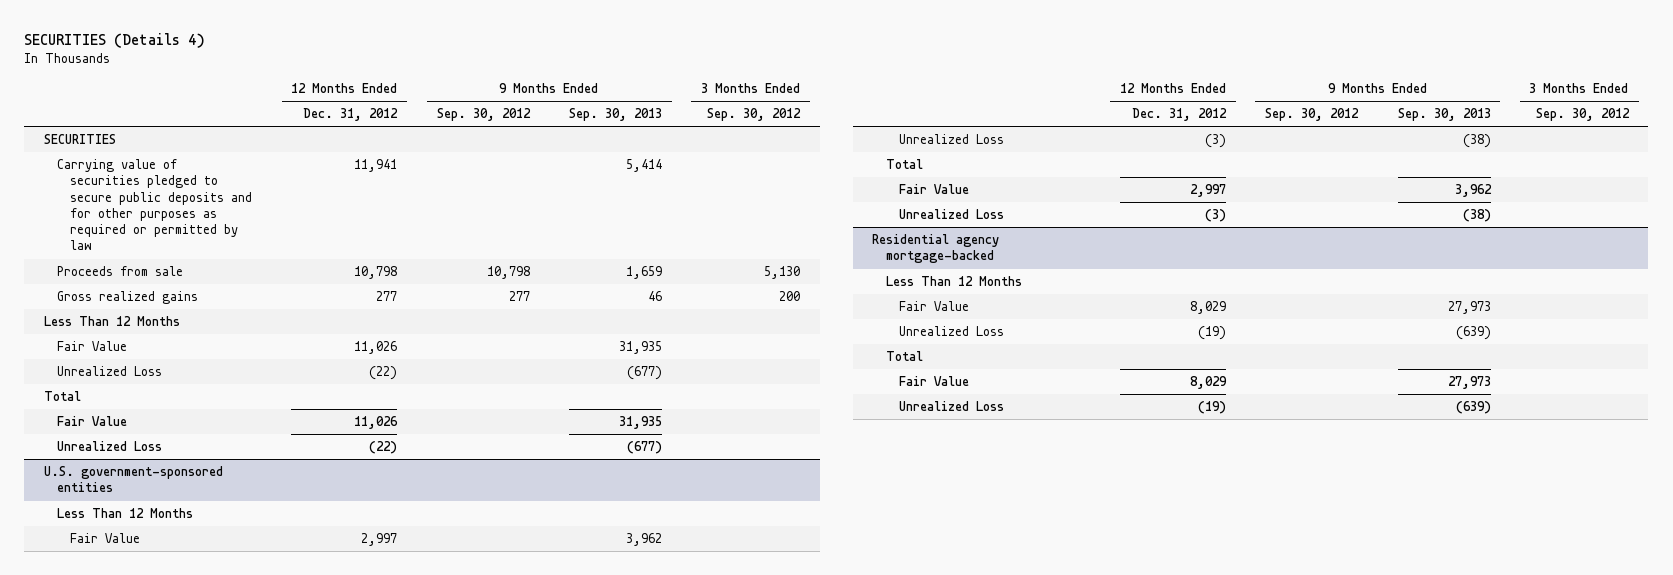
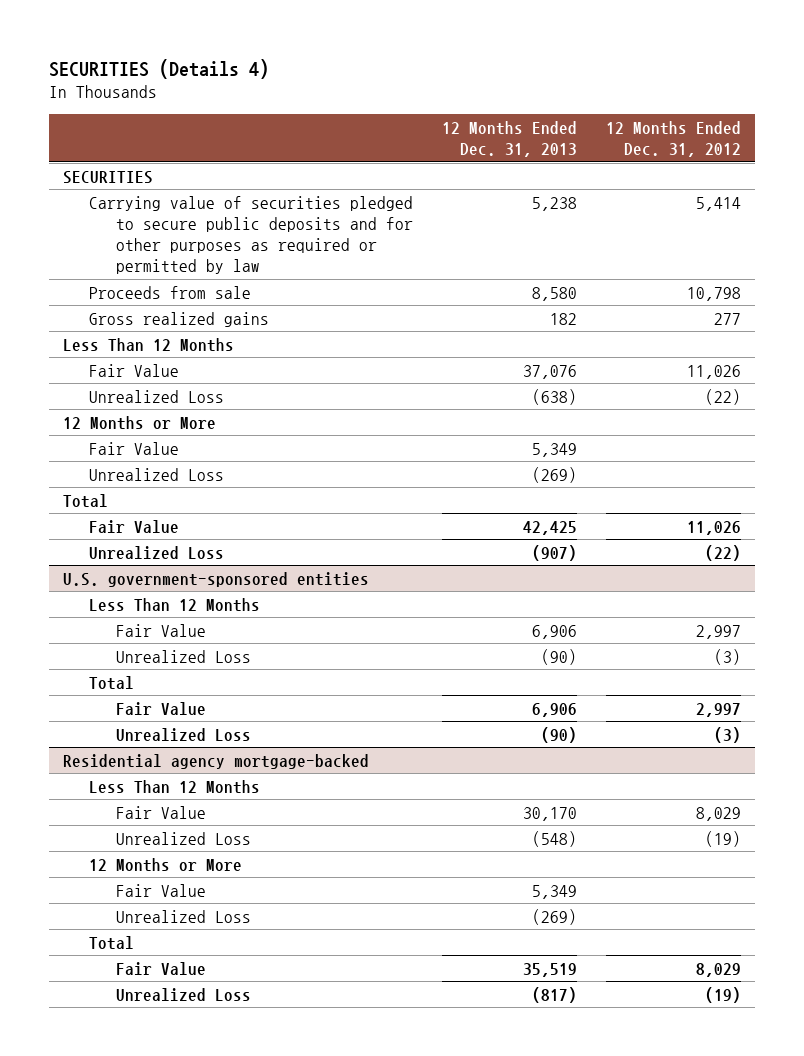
- | 12 Months Ended Dec. 31, 2012 | 9 Months Ended Sep. 30, 2012 | 9 Months Ended Sep. 30, 2013 | 3 Months Ended Sep. 30, 2012
+ | 12 Months Ended Dec. 31, 2013 | 12 Months Ended Dec. 31, 2012
- Carrying value of securities pledged to secure public deposits and for other purposes as required or permitted by law | 11,941 | | 5,414 |
+ Carrying value of securities pledged to secure public deposits and for other purposes as required or permitted by law | 5,238 | 5,414
+ 12 Months or More
+ Fair Value | 5,349 |
+ Unrealized Loss | (269) |
@ Residential agency mortgage-backed
+ 12 Months or More
+ Fair Value | 5,349 |
+ Unrealized Loss | (269) |

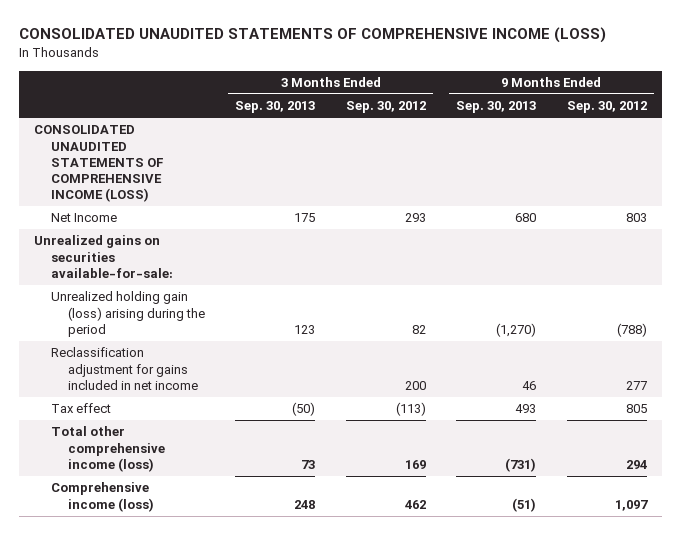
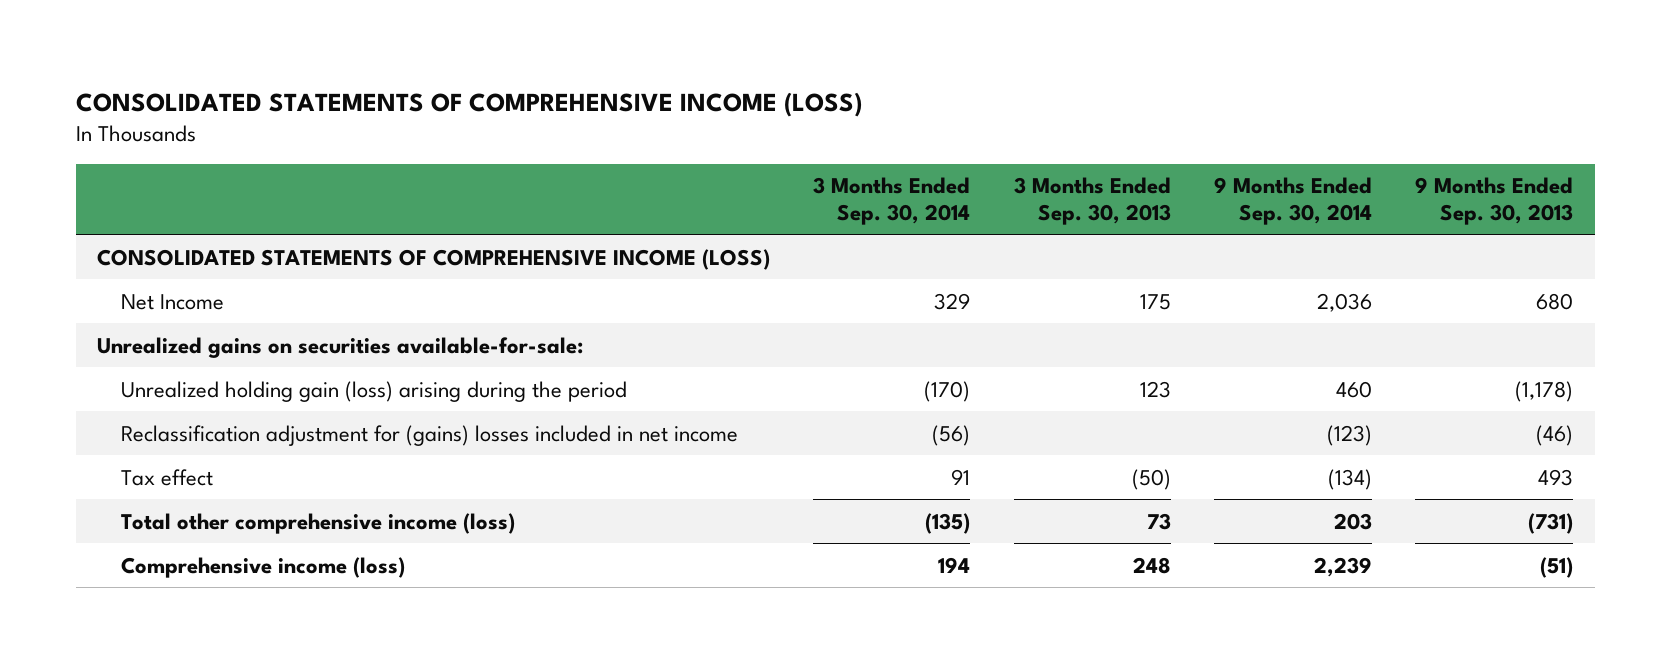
- CONSOLIDATED UNAUDITED STATEMENTS OF COMPREHENSIVE INCOME (LOSS)
+ CONSOLIDATED STATEMENTS OF COMPREHENSIVE INCOME (LOSS)
- | 3 Months Ended Sep. 30, 2013 | 3 Months Ended Sep. 30, 2012 | 9 Months Ended Sep. 30, 2013 | 9 Months Ended Sep. 30, 2012
+ | 3 Months Ended Sep. 30, 2014 | 3 Months Ended Sep. 30, 2013 | 9 Months Ended Sep. 30, 2014 | 9 Months Ended Sep. 30, 2013
- CONSOLIDATED UNAUDITED STATEMENTS OF COMPREHENSIVE INCOME (LOSS)
+ CONSOLIDATED STATEMENTS OF COMPREHENSIVE INCOME (LOSS)
- Unrealized holding gain (loss) arising during the period | 123 | 82 | (1,270) | (788)
- Reclassification adjustment for gains included in net income | | 200 | 46 | 277
+ Unrealized holding gain (loss) arising during the period | (170) | 123 | 460 | (1,178)
+ Reclassification adjustment for (gains) losses included in net income | (56) | | (123) | (46)

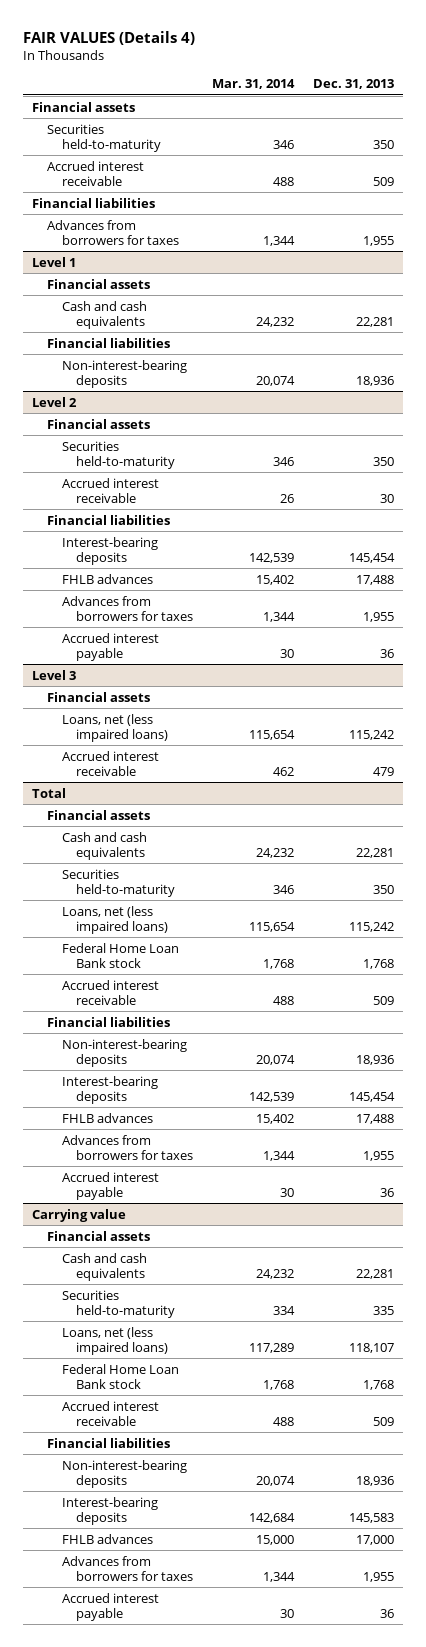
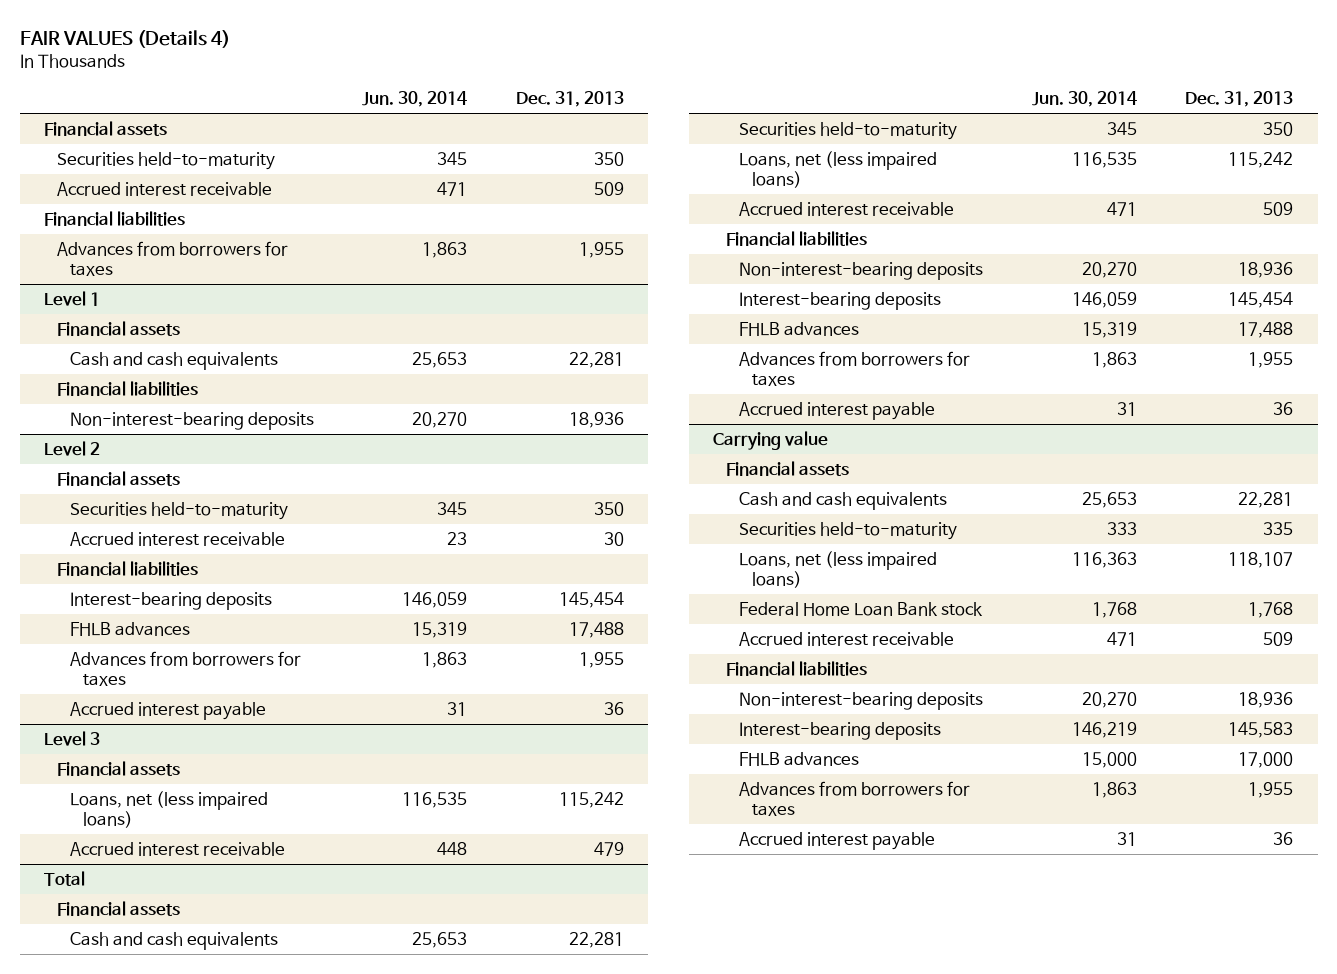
- | Mar. 31, 2014 | Dec. 31, 2013
+ | Jun. 30, 2014 | Dec. 31, 2013
@ Total
- Federal Home Loan Bank stock | 1,768 | 1,768

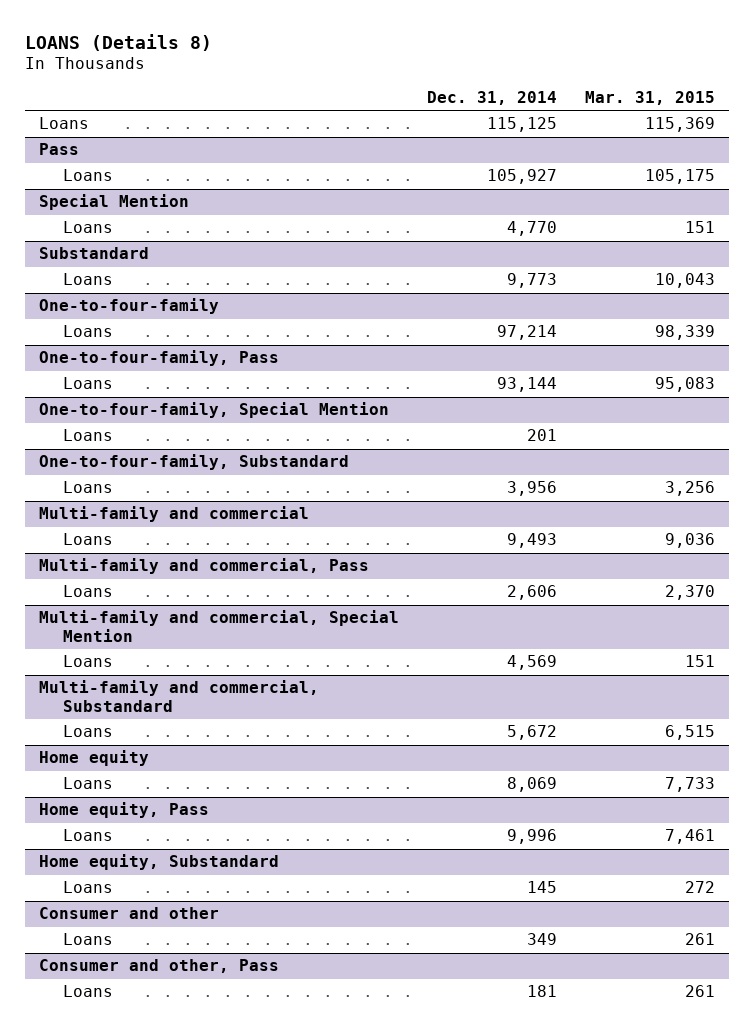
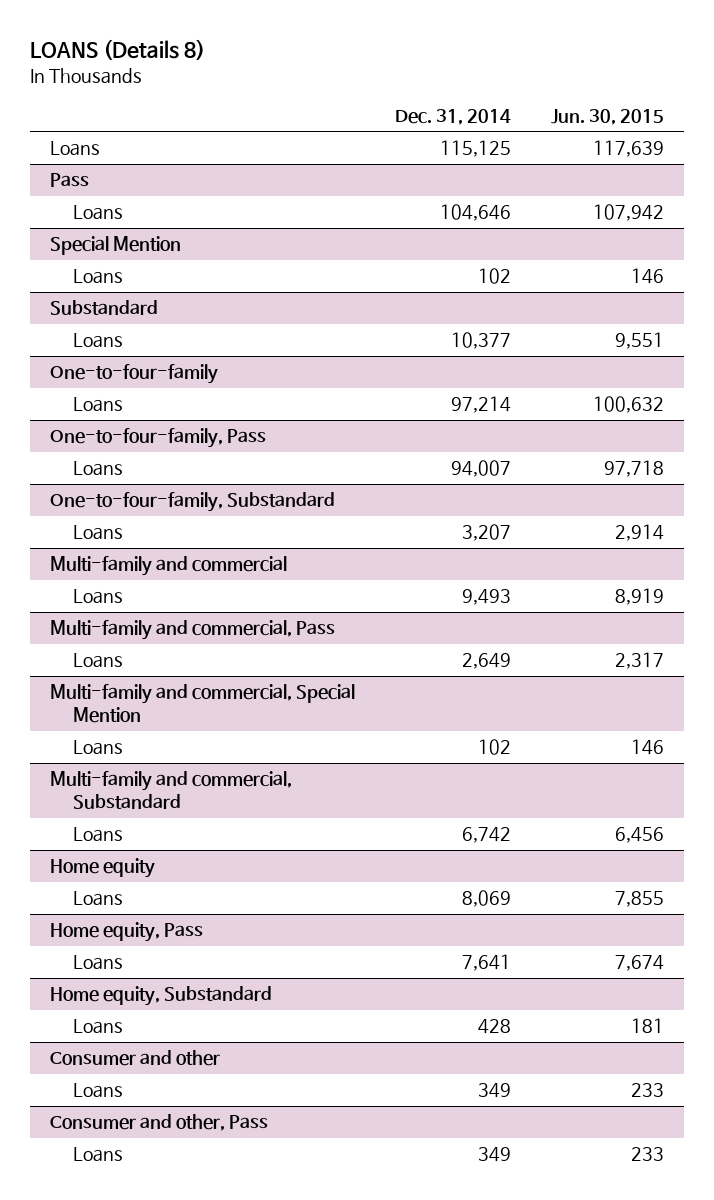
- | Dec. 31, 2014 | Mar. 31, 2015
+ | Dec. 31, 2014 | Jun. 30, 2015
@ Pass
- Loans | 105,927 | 105,175
+ Loans | 104,646 | 107,942
@ Special Mention
- Loans | 4,770 | 151
+ Loans | 102 | 146
@ Substandard
- Loans | 9,773 | 10,043
+ Loans | 10,377 | 9,551
@ One-to-four-family, Pass
- Loans | 93,144 | 95,083
- One-to-four-family, Special Mention
- Loans | 201 |
@ One-to-four-family, Pass
+ Loans | 94,007 | 97,718
@ One-to-four-family, Substandard
- Loans | 3,956 | 3,256
+ Loans | 3,207 | 2,914
@ Multi-family and commercial, Pass
- Loans | 2,606 | 2,370
+ Loans | 2,649 | 2,317
@ Multi-family and commercial, Special Mention
- Loans | 4,569 | 151
+ Loans | 102 | 146
@ Multi-family and commercial, Substandard
- Loans | 5,672 | 6,515
+ Loans | 6,742 | 6,456
@ Home equity, Pass
- Loans | 9,996 | 7,461
+ Loans | 7,641 | 7,674
@ Home equity, Substandard
- Loans | 145 | 272
+ Loans | 428 | 181
@ Consumer and other, Pass
- Loans | 181 | 261
+ Loans | 349 | 233

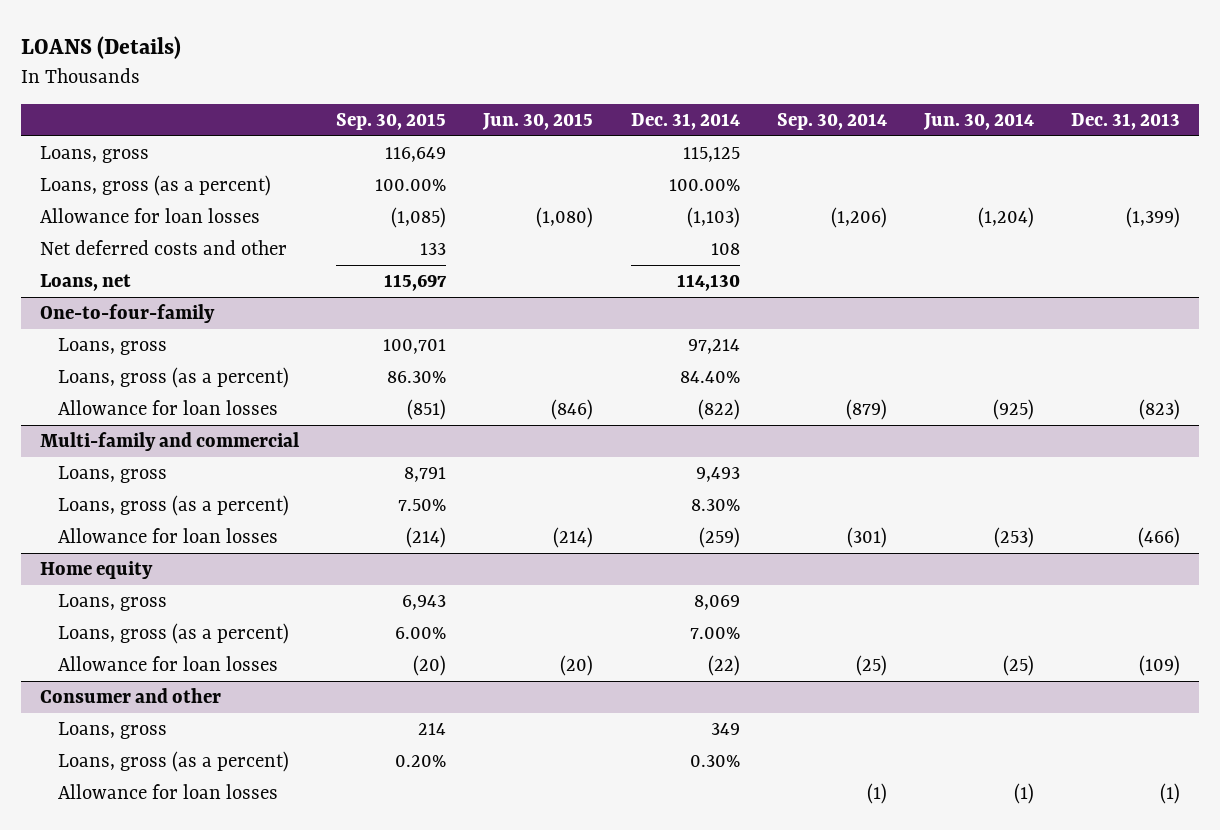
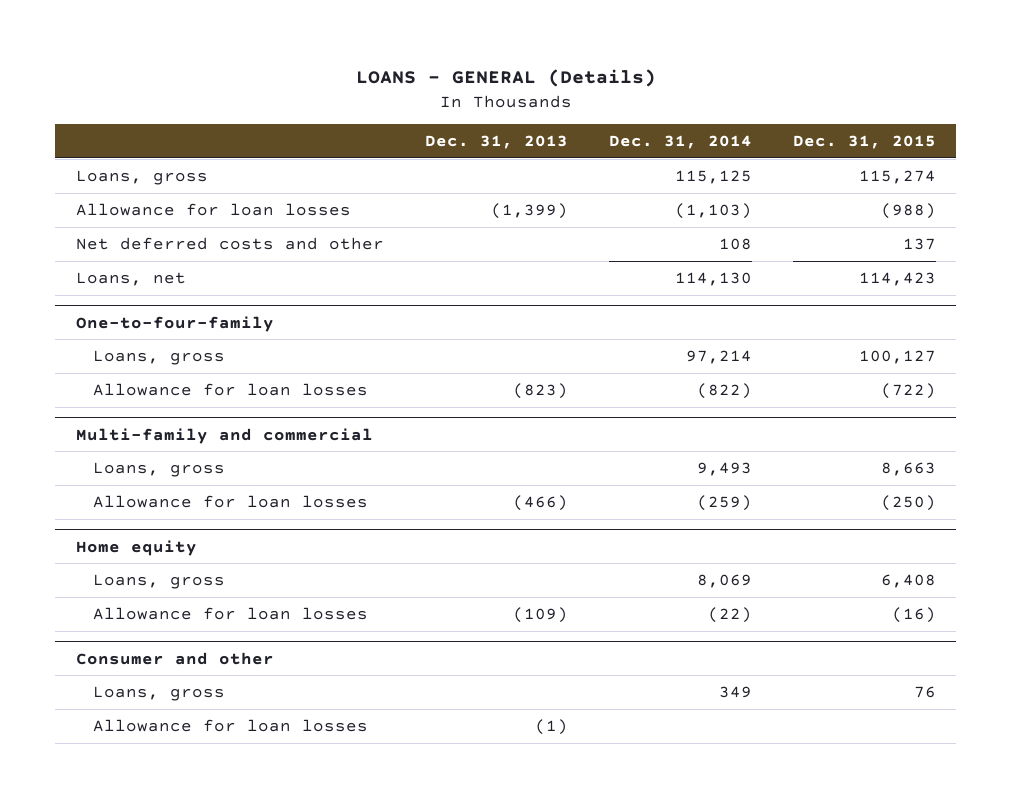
- LOANS (Details)
+ LOANS - GENERAL (Details)
- | Sep. 30, 2015 | Jun. 30, 2015 | Dec. 31, 2014 | Sep. 30, 2014 | Jun. 30, 2014 | Dec. 31, 2013
+ | Dec. 31, 2013 | Dec. 31, 2014 | Dec. 31, 2015
- Loans, gross (as a percent) | 100.00% | | 100.00% | | |
@ One-to-four-family
- Loans, gross (as a percent) | 86.30% | | 84.40% | | |
@ Multi-family and commercial
- Loans, gross (as a percent) | 7.50% | | 8.30% | | |
@ Home equity
- Loans, gross (as a percent) | 6.00% | | 7.00% | | |
@ Consumer and other
- Loans, gross (as a percent) | 0.20% | | 0.30% | | |

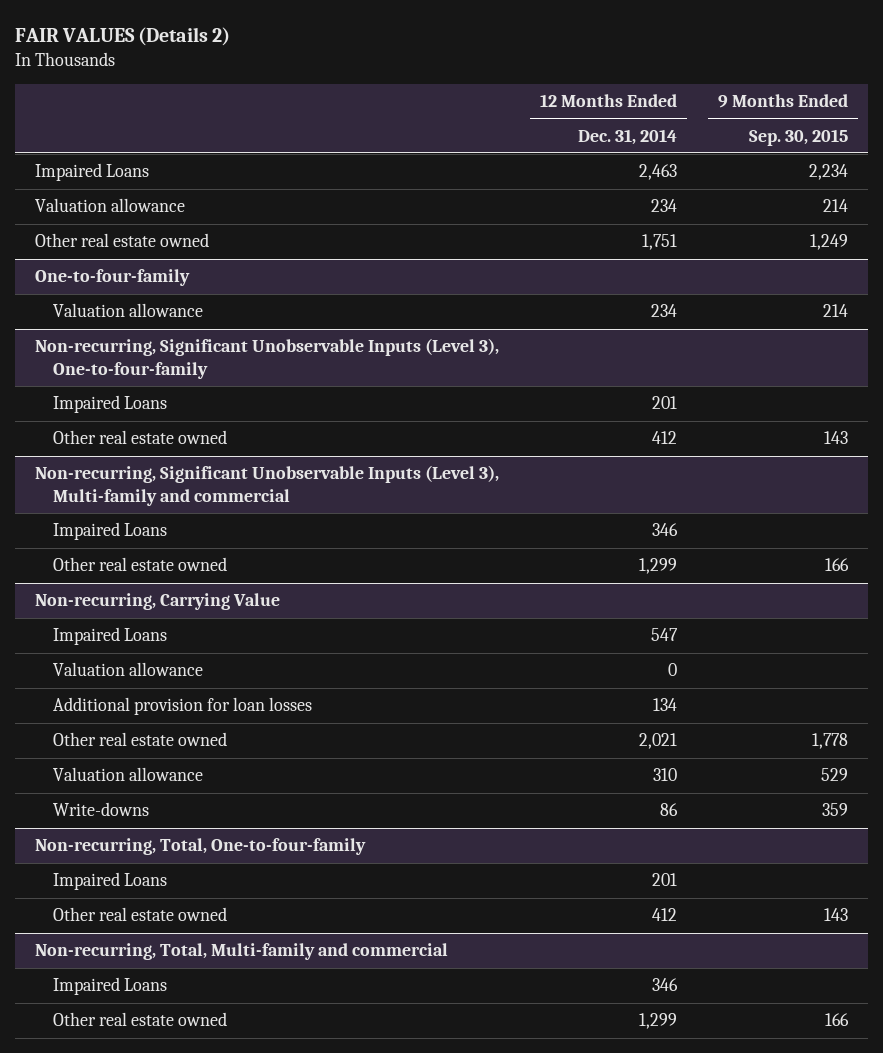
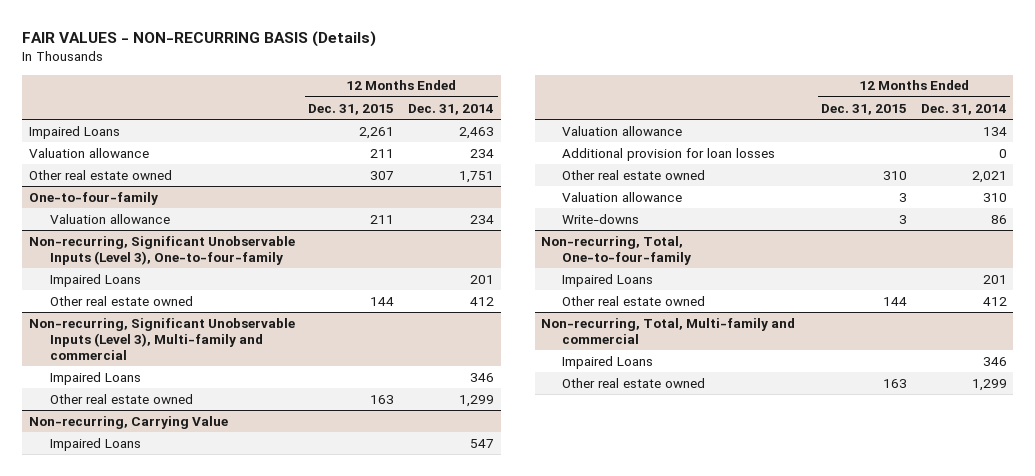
- FAIR VALUES (Details 2)
+ FAIR VALUES - NON-RECURRING BASIS (Details)
- | 12 Months Ended Dec. 31, 2014 | 9 Months Ended Sep. 30, 2015
+ | 12 Months Ended Dec. 31, 2015 | 12 Months Ended Dec. 31, 2014
@ Non-recurring, Carrying Value
- Valuation allowance | 0 |
- Additional provision for loan losses | 134 |
+ Valuation allowance | | 134
+ Additional provision for loan losses | | 0

